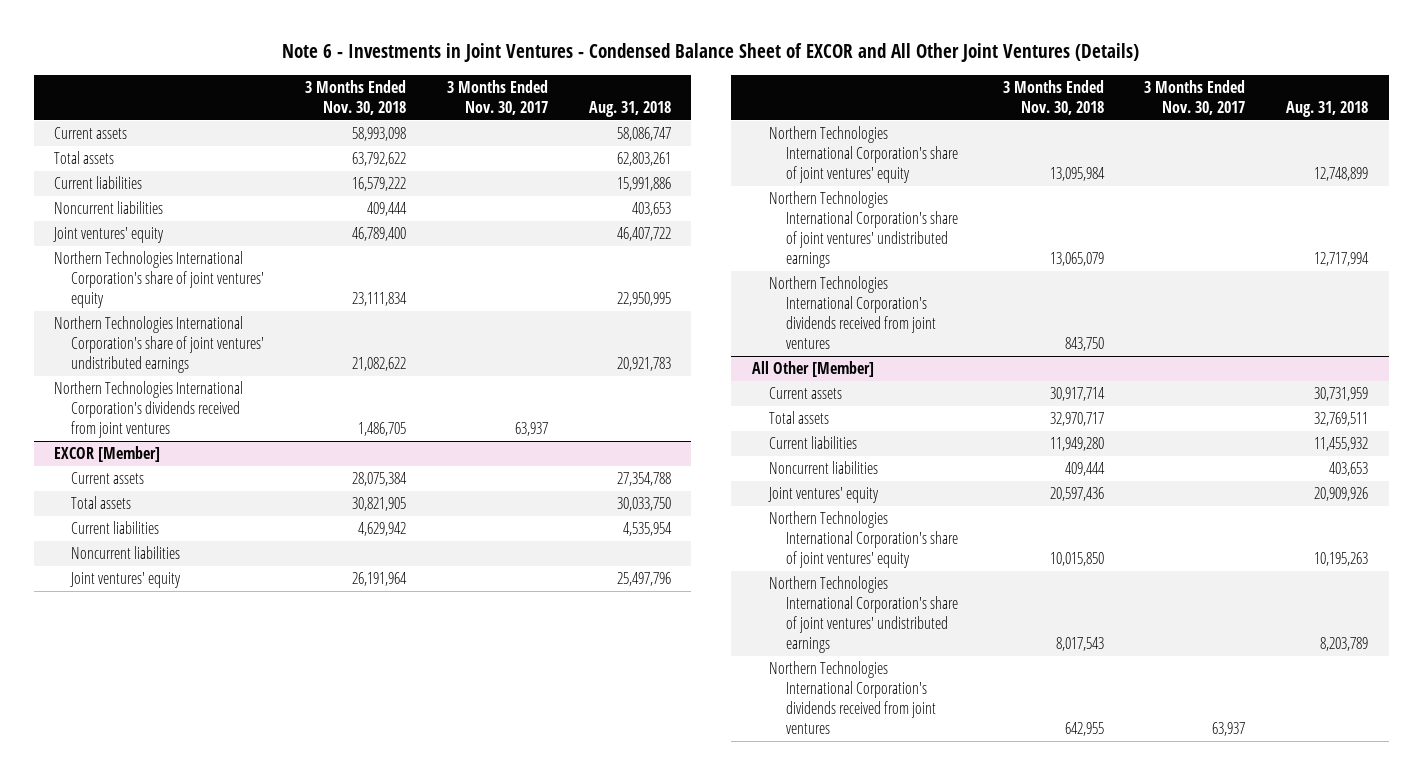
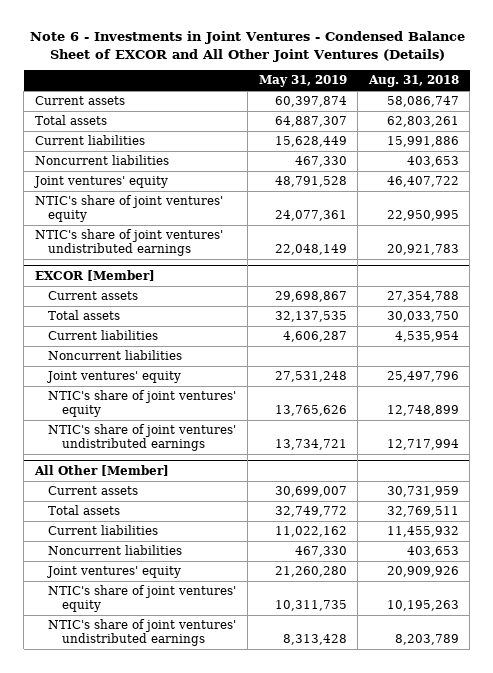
- | 3 Months Ended Nov. 30, 2018 | 3 Months Ended Nov. 30, 2017 | Aug. 31, 2018
+ | May 31, 2019 | Aug. 31, 2018
- Northern Technologies International Corporation's share of joint ventures' equity | 23,111,834 | | 22,950,995
- Northern Technologies International Corporation's share of joint ventures' undistributed earnings | 21,082,622 | | 20,921,783
- Northern Technologies International Corporation's dividends received from joint ventures | 1,486,705 | 63,937 |
+ NTIC's share of joint ventures' equity | 24,077,361 | 22,950,995
+ NTIC's share of joint ventures' undistributed earnings | 22,048,149 | 20,921,783
@ EXCOR [Member]
- Northern Technologies International Corporation's share of joint ventures' equity | 13,095,984 | | 12,748,899
- Northern Technologies International Corporation's share of joint ventures' undistributed earnings | 13,065,079 | | 12,717,994
- Northern Technologies International Corporation's dividends received from joint ventures | 843,750 | |
+ NTIC's share of joint ventures' equity | 13,765,626 | 12,748,899
+ NTIC's share of joint ventures' undistributed earnings | 13,734,721 | 12,717,994
@ All Other [Member]
- Northern Technologies International Corporation's share of joint ventures' equity | 10,015,850 | | 10,195,263
- Northern Technologies International Corporation's share of joint ventures' undistributed earnings | 8,017,543 | | 8,203,789
- Northern Technologies International Corporation's dividends received from joint ventures | 642,955 | 63,937 |
+ NTIC's share of joint ventures' equity | 10,311,735 | 10,195,263
+ NTIC's share of joint ventures' undistributed earnings | 8,313,428 | 8,203,789

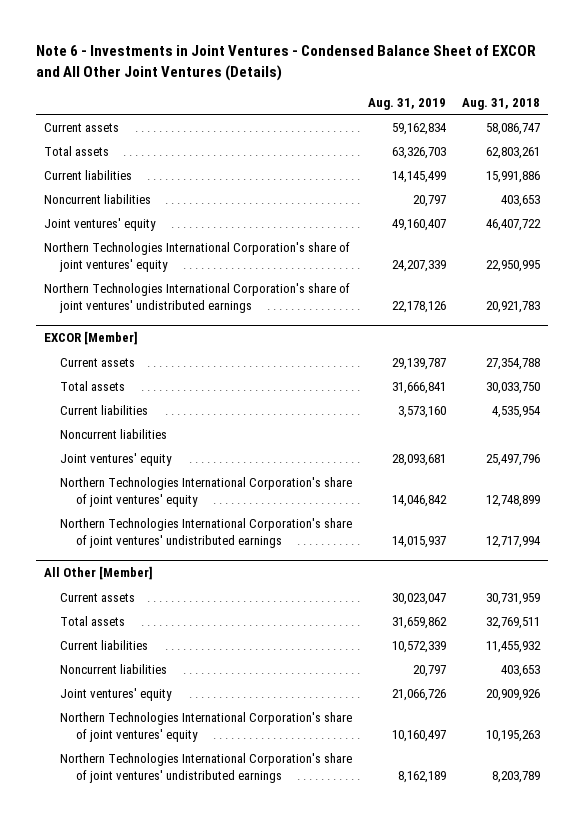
- | May 31, 2019 | Aug. 31, 2018
+ | Aug. 31, 2019 | Aug. 31, 2018
- NTIC's share of joint ventures' equity | 24,077,361 | 22,950,995
- NTIC's share of joint ventures' undistributed earnings | 22,048,149 | 20,921,783
+ Northern Technologies International Corporation's share of joint ventures' equity | 24,207,339 | 22,950,995
+ Northern Technologies International Corporation's share of joint ventures' undistributed earnings | 22,178,126 | 20,921,783
@ EXCOR [Member]
- NTIC's share of joint ventures' equity | 13,765,626 | 12,748,899
- NTIC's share of joint ventures' undistributed earnings | 13,734,721 | 12,717,994
+ Northern Technologies International Corporation's share of joint ventures' equity | 14,046,842 | 12,748,899
+ Northern Technologies International Corporation's share of joint ventures' undistributed earnings | 14,015,937 | 12,717,994
@ All Other [Member]
- NTIC's share of joint ventures' equity | 10,311,735 | 10,195,263
- NTIC's share of joint ventures' undistributed earnings | 8,313,428 | 8,203,789
+ Northern Technologies International Corporation's share of joint ventures' equity | 10,160,497 | 10,195,263
+ Northern Technologies International Corporation's share of joint ventures' undistributed earnings | 8,162,189 | 8,203,789

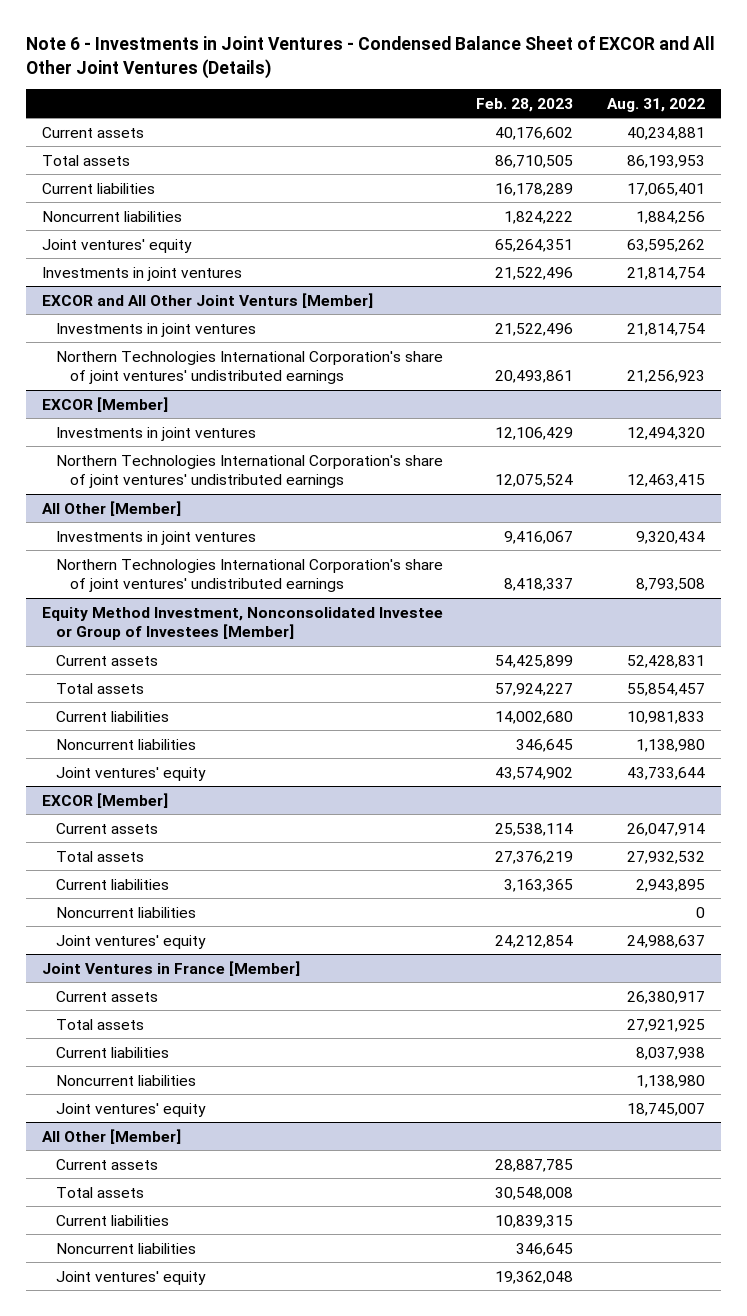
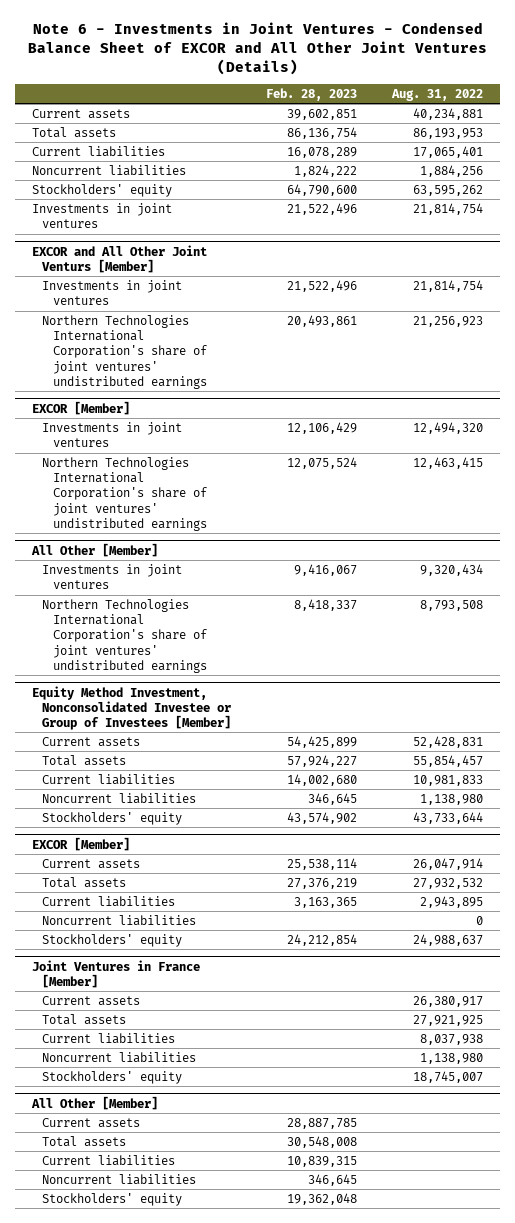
- Current assets | 40,176,602 | 40,234,881
- Total assets | 86,710,505 | 86,193,953
- Current liabilities | 16,178,289 | 17,065,401
+ Current assets | 39,602,851 | 40,234,881
+ Total assets | 86,136,754 | 86,193,953
+ Current liabilities | 16,078,289 | 17,065,401
- Joint ventures' equity | 65,264,351 | 63,595,262
+ Stockholders' equity | 64,790,600 | 63,595,262
@ Equity Method Investment, Nonconsolidated Investee or Group of Investees [Member]
- Joint ventures' equity | 43,574,902 | 43,733,644
+ Stockholders' equity | 43,574,902 | 43,733,644
@ EXCOR [Member]
- Joint ventures' equity | 24,212,854 | 24,988,637
+ Stockholders' equity | 24,212,854 | 24,988,637
@ Joint Ventures in France [Member]
- Joint ventures' equity | | 18,745,007
+ Stockholders' equity | | 18,745,007
@ All Other [Member]
- Joint ventures' equity | 19,362,048 |
+ Stockholders' equity | 19,362,048 |

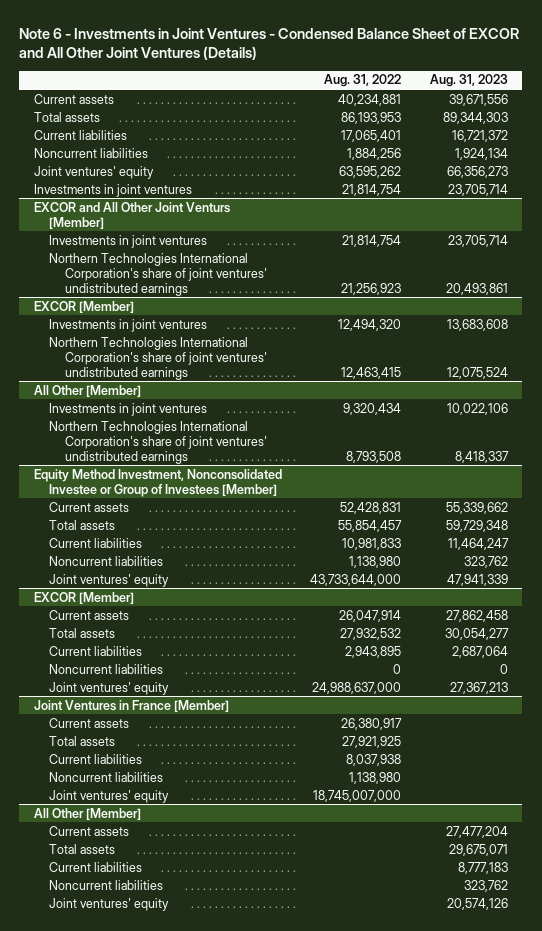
- | Feb. 28, 2023 | Aug. 31, 2022
+ | Aug. 31, 2022 | Aug. 31, 2023
- Stockholders' equity | 64,790,600 | 63,595,262
+ Joint ventures' equity | 63,595,262 | 66,356,273
@ Equity Method Investment, Nonconsolidated Investee or Group of Investees [Member]
- Stockholders' equity | 43,574,902 | 43,733,644
+ Joint ventures' equity | 43,733,644,000 | 47,941,339
@ EXCOR [Member]
- Stockholders' equity | 24,212,854 | 24,988,637
+ Joint ventures' equity | 24,988,637,000 | 27,367,213
@ Joint Ventures in France [Member]
- Stockholders' equity | | 18,745,007
+ Joint ventures' equity | 18,745,007,000 |
@ All Other [Member]
- Stockholders' equity | 19,362,048 |
+ Joint ventures' equity | | 20,574,126

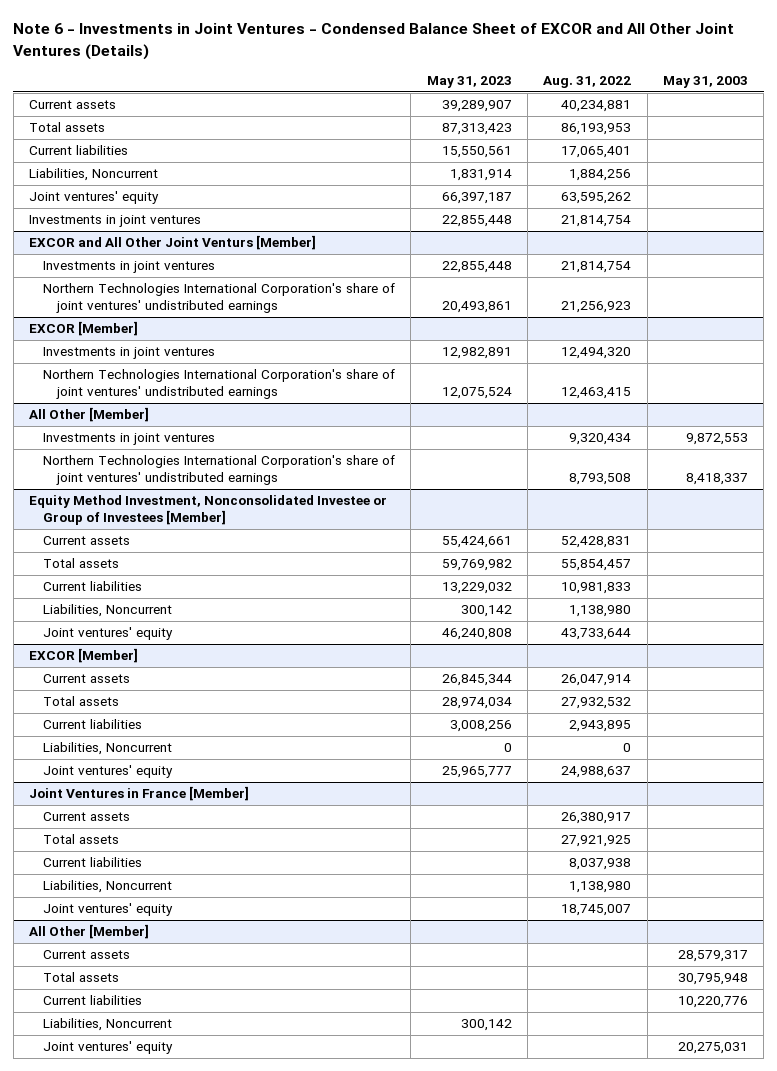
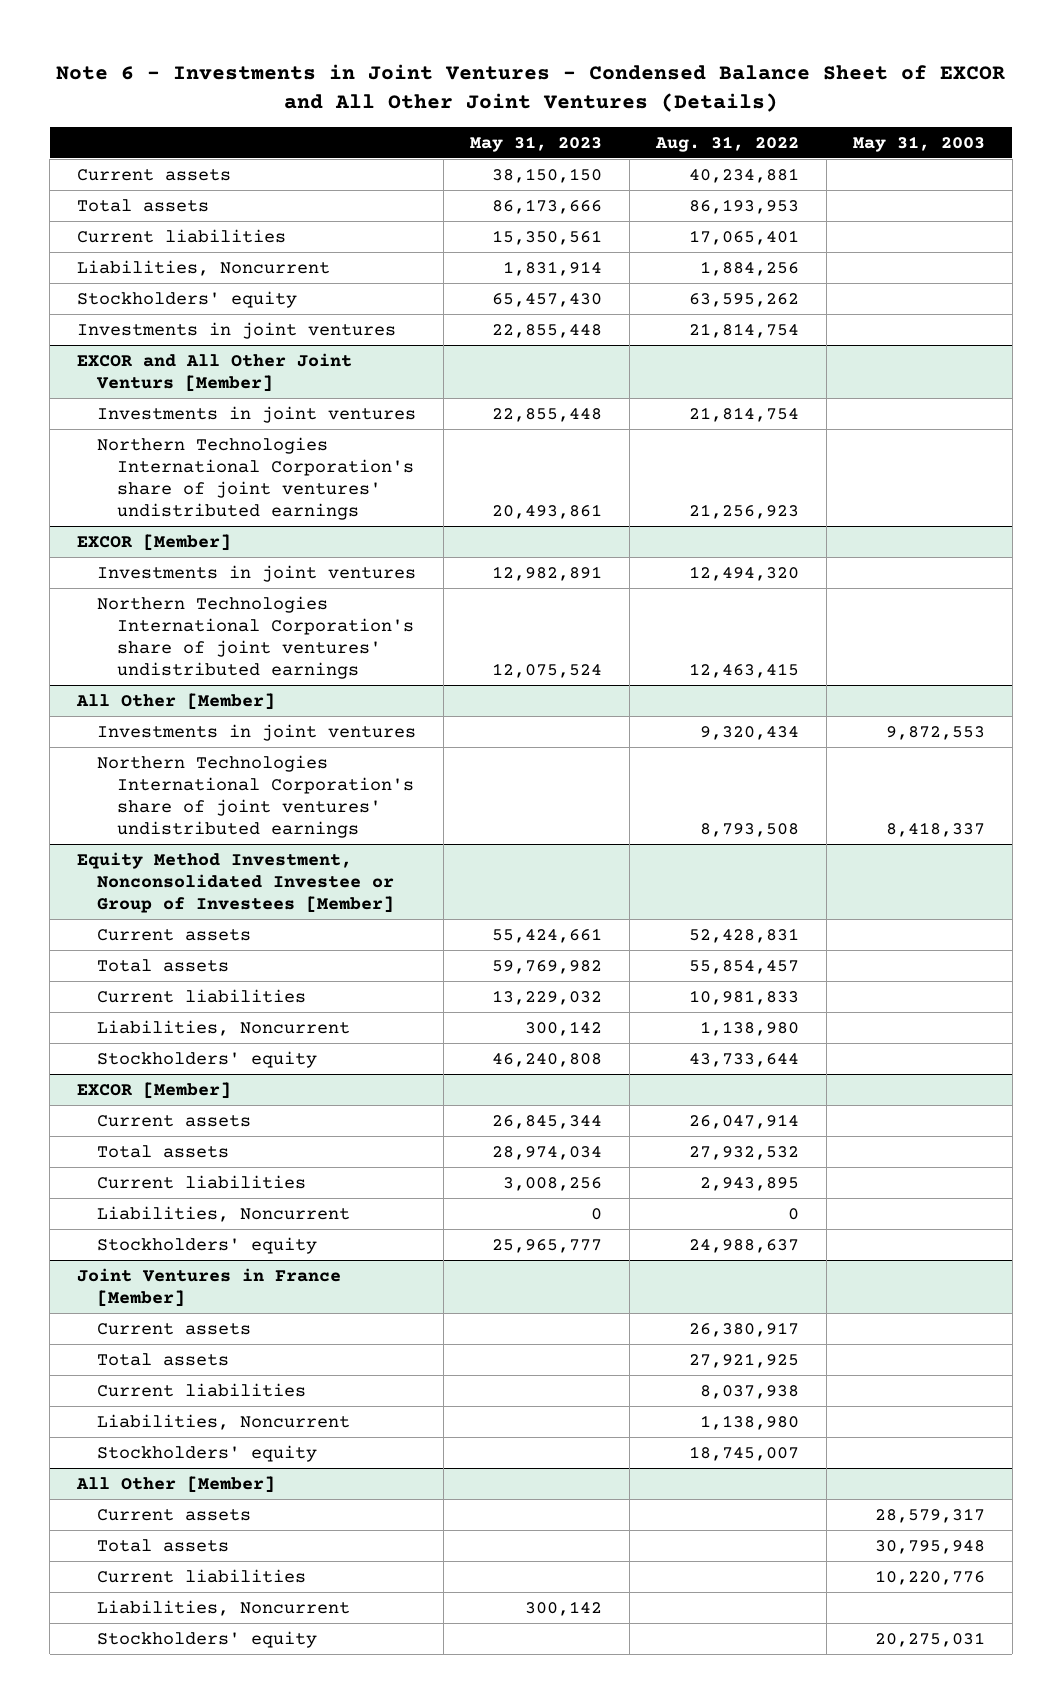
- Current assets | 39,289,907 | 40,234,881 |
- Total assets | 87,313,423 | 86,193,953 |
- Current liabilities | 15,550,561 | 17,065,401 |
+ Current assets | 38,150,150 | 40,234,881 |
+ Total assets | 86,173,666 | 86,193,953 |
+ Current liabilities | 15,350,561 | 17,065,401 |
- Joint ventures' equity | 66,397,187 | 63,595,262 |
+ Stockholders' equity | 65,457,430 | 63,595,262 |
@ Equity Method Investment, Nonconsolidated Investee or Group of Investees [Member]
- Joint ventures' equity | 46,240,808 | 43,733,644 |
+ Stockholders' equity | 46,240,808 | 43,733,644 |
@ EXCOR [Member]
- Joint ventures' equity | 25,965,777 | 24,988,637 |
+ Stockholders' equity | 25,965,777 | 24,988,637 |
@ Joint Ventures in France [Member]
- Joint ventures' equity | | 18,745,007 |
+ Stockholders' equity | | 18,745,007 |
@ All Other [Member]
- Joint ventures' equity | | | 20,275,031
+ Stockholders' equity | | | 20,275,031

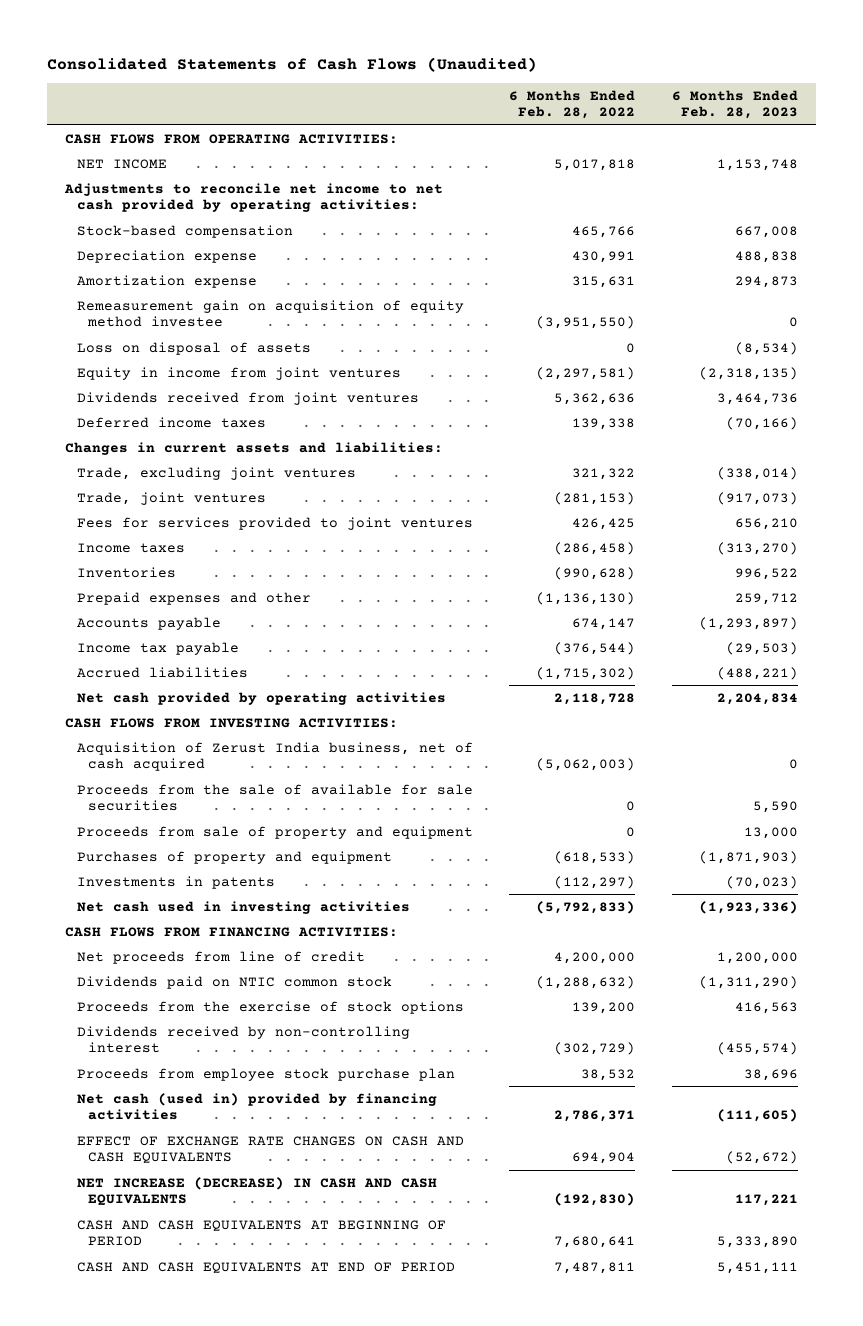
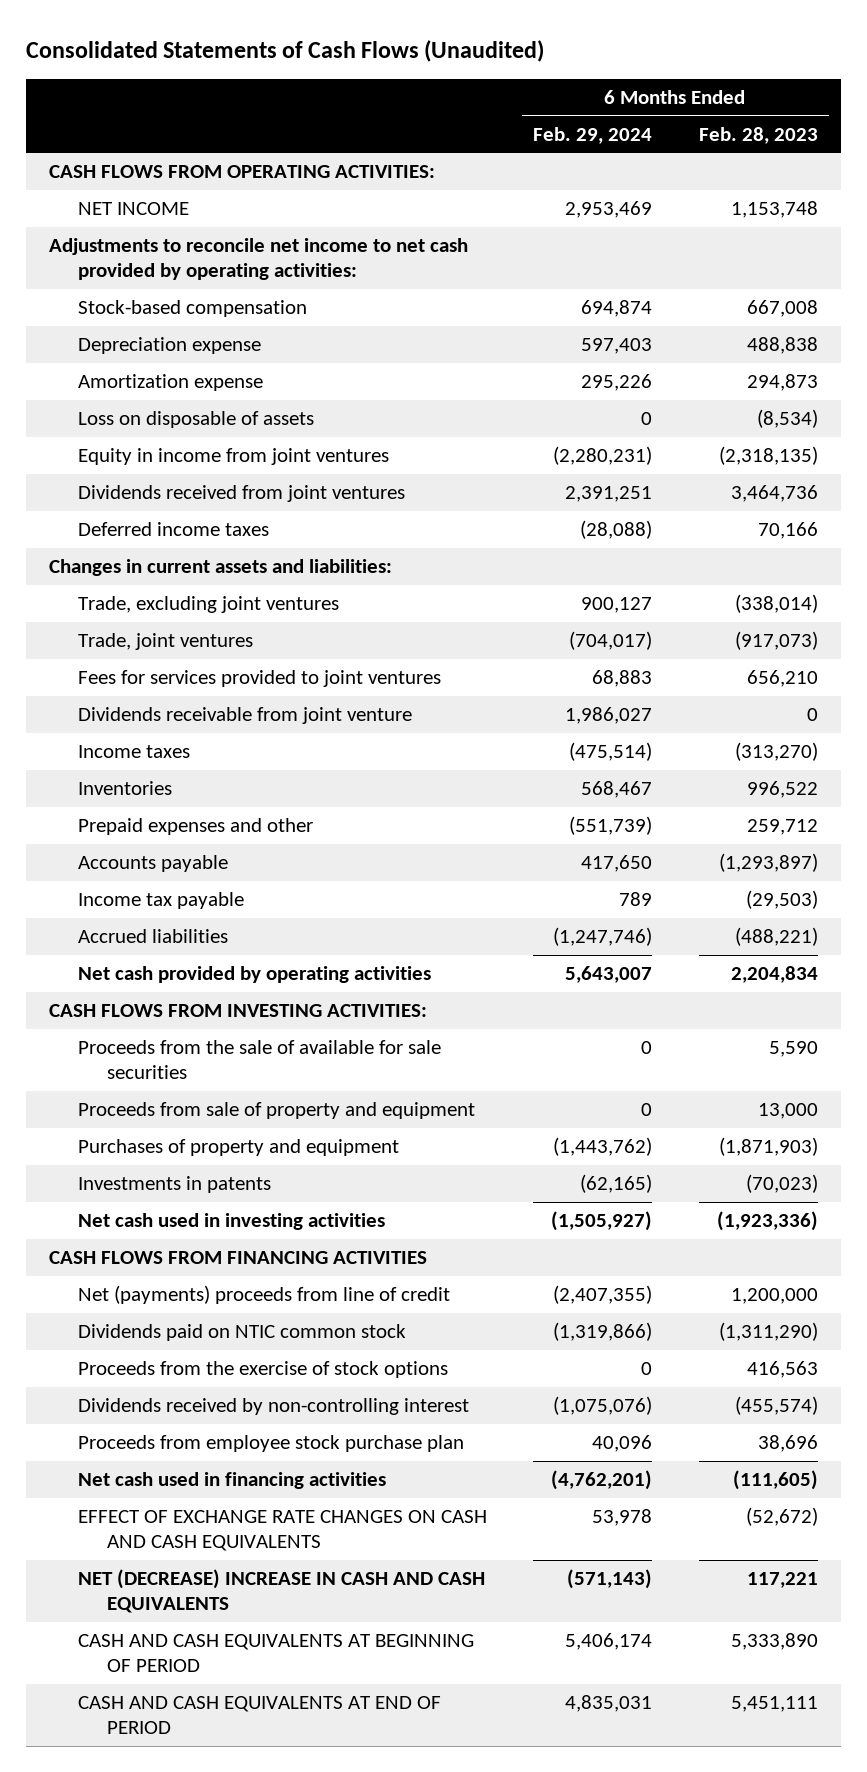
- | 6 Months Ended Feb. 28, 2022 | 6 Months Ended Feb. 28, 2023
+ | 6 Months Ended Feb. 29, 2024 | 6 Months Ended Feb. 28, 2023
- Remeasurement gain on acquisition of equity method investee | (3,951,550) | 0
- Loss on disposal of assets | 0 | (8,534)
+ Loss on disposable of assets | 0 | (8,534)
- Deferred income taxes | 139,338 | (70,166)
+ Deferred income taxes | (28,088) | 70,166
+ Dividends receivable from joint venture | 1,986,027 | 0
- Acquisition of Zerust India business, net of cash acquired | (5,062,003) | 0
- CASH FLOWS FROM FINANCING ACTIVITIES:
- Net proceeds from line of credit | 4,200,000 | 1,200,000
+ CASH FLOWS FROM FINANCING ACTIVITIES
+ Net (payments) proceeds from line of credit | (2,407,355) | 1,200,000
- Net cash (used in) provided by financing activities | 2,786,371 | (111,605)
+ Net cash used in financing activities | (4,762,201) | (111,605)
- NET INCREASE (DECREASE) IN CASH AND CASH EQUIVALENTS | (192,830) | 117,221
+ NET (DECREASE) INCREASE IN CASH AND CASH EQUIVALENTS | (571,143) | 117,221

